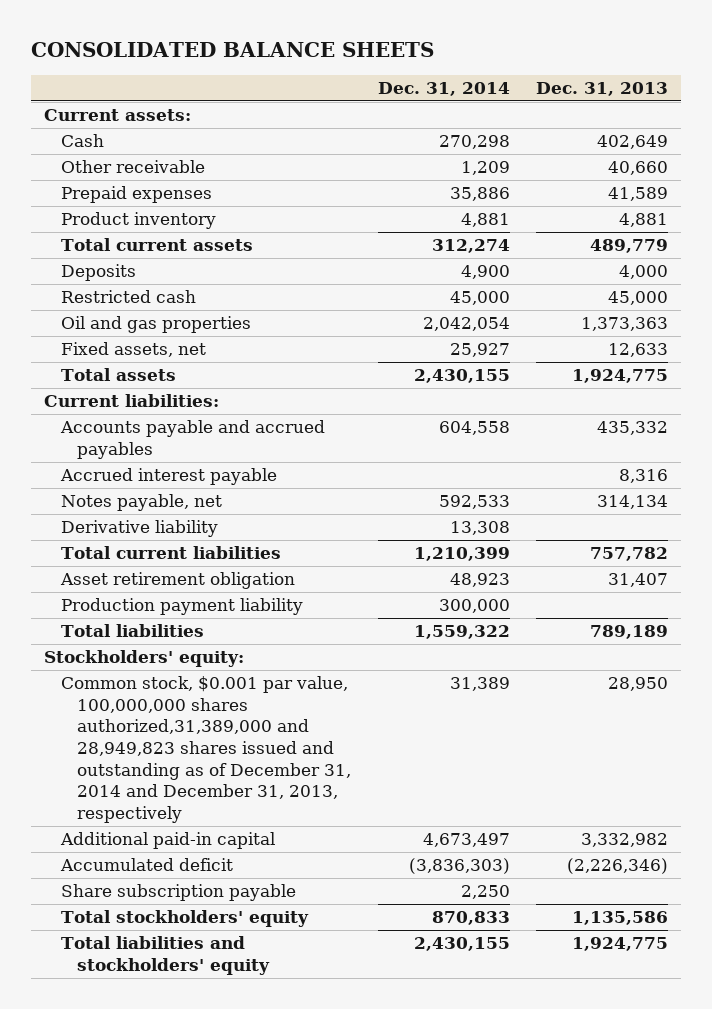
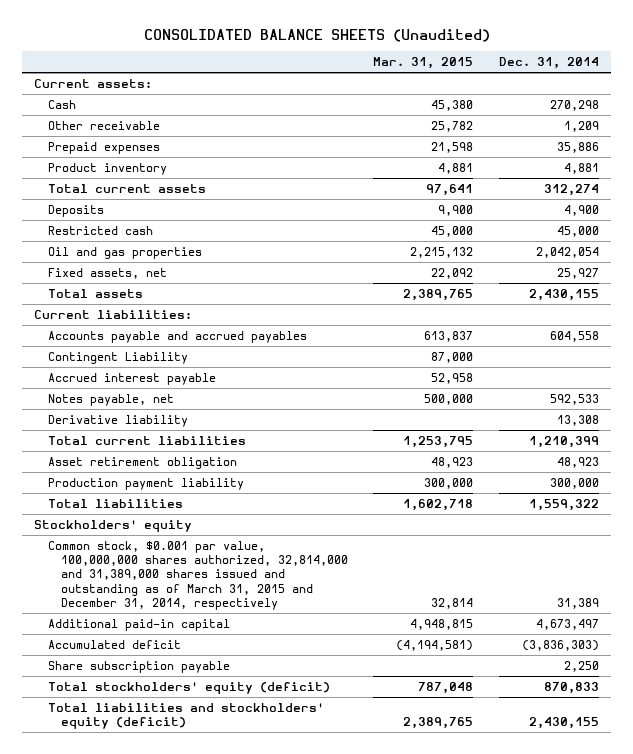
- CONSOLIDATED BALANCE SHEETS
+ CONSOLIDATED BALANCE SHEETS (Unaudited)
- | Dec. 31, 2014 | Dec. 31, 2013
+ | Mar. 31, 2015 | Dec. 31, 2014
+ Contingent Liability | 87,000 |
- Stockholders' equity:
- Common stock, $0.001 par value, 100,000,000 shares authorized,31,389,000 and 28,949,823 shares issued and outstanding as of December 31, 2014 and December 31, 2013, respectively | 31,389 | 28,950
+ Stockholders' equity
+ Common stock, $0.001 par value, 100,000,000 shares authorized, 32,814,000 and 31,389,000 shares issued and outstanding as of March 31, 2015 and December 31, 2014, respectively | 32,814 | 31,389
- Total stockholders' equity | 870,833 | 1,135,586
- Total liabilities and stockholders' equity | 2,430,155 | 1,924,775
+ Total stockholders' equity (deficit) | 787,048 | 870,833
+ Total liabilities and stockholders' equity (deficit) | 2,389,765 | 2,430,155

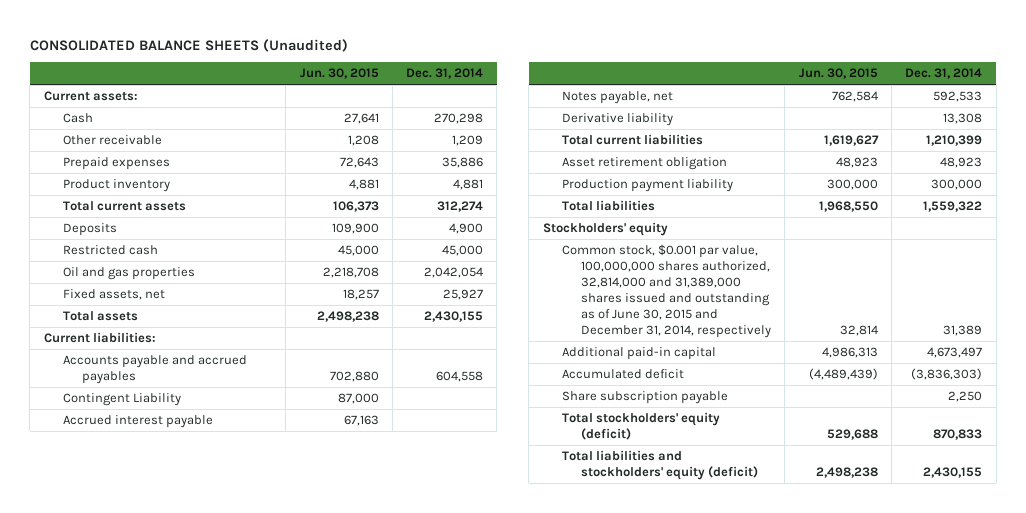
- | Mar. 31, 2015 | Dec. 31, 2014
+ | Jun. 30, 2015 | Dec. 31, 2014
- Common stock, $0.001 par value, 100,000,000 shares authorized, 32,814,000 and 31,389,000 shares issued and outstanding as of March 31, 2015 and December 31, 2014, respectively | 32,814 | 31,389
+ Common stock, $0.001 par value, 100,000,000 shares authorized, 32,814,000 and 31,389,000 shares issued and outstanding as of June 30, 2015 and December 31, 2014, respectively | 32,814 | 31,389

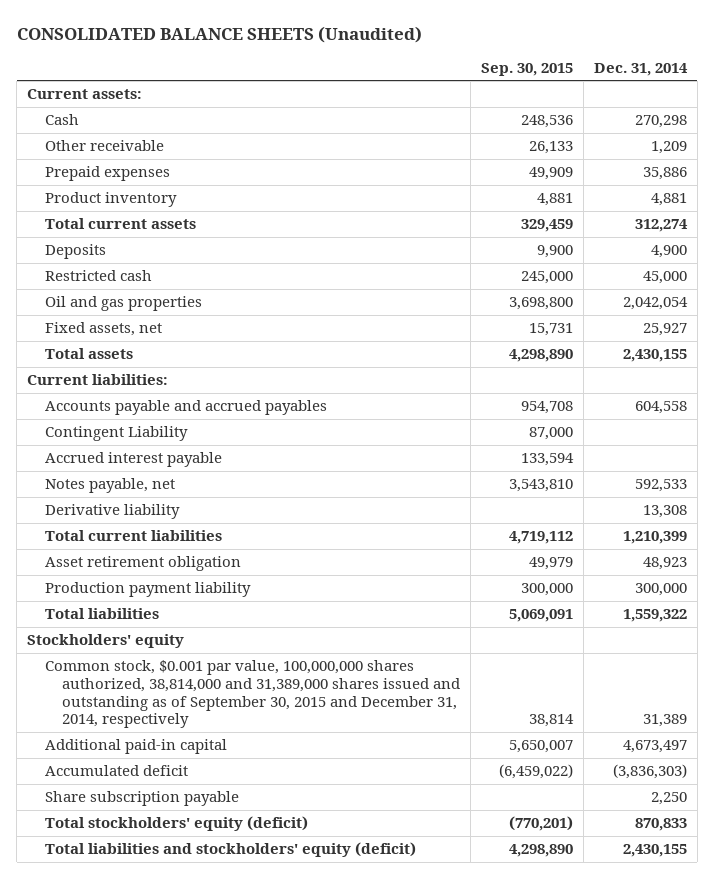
- | Jun. 30, 2015 | Dec. 31, 2014
+ | Sep. 30, 2015 | Dec. 31, 2014
- Common stock, $0.001 par value, 100,000,000 shares authorized, 32,814,000 and 31,389,000 shares issued and outstanding as of June 30, 2015 and December 31, 2014, respectively | 32,814 | 31,389
+ Common stock, $0.001 par value, 100,000,000 shares authorized, 38,814,000 and 31,389,000 shares issued and outstanding as of September 30, 2015 and December 31, 2014, respectively | 38,814 | 31,389

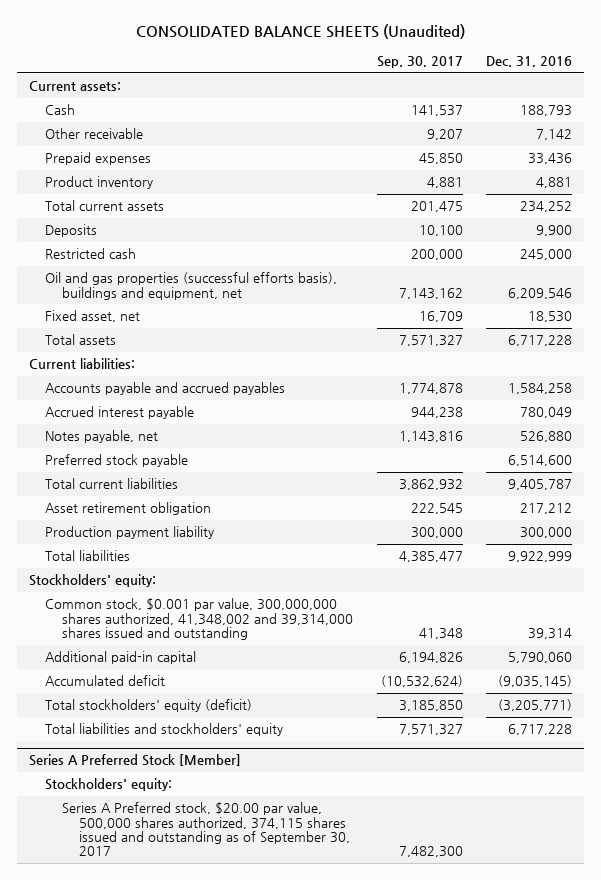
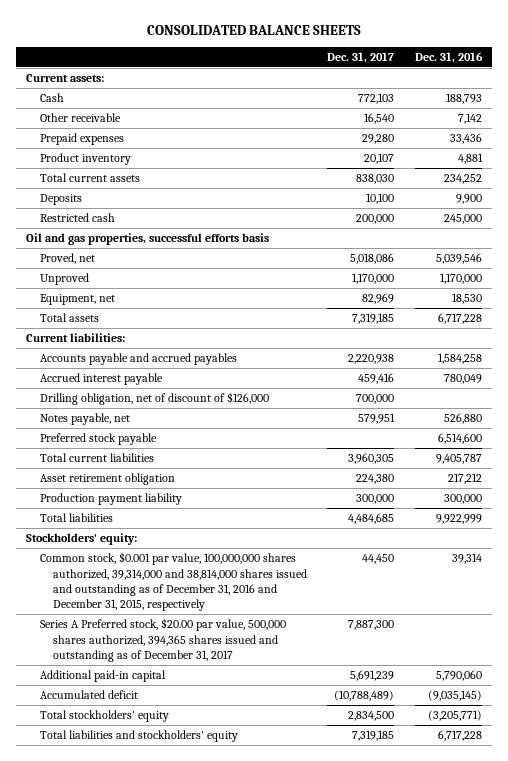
- CONSOLIDATED BALANCE SHEETS (Unaudited)
+ CONSOLIDATED BALANCE SHEETS
- | Sep. 30, 2017 | Dec. 31, 2016
+ | Dec. 31, 2017 | Dec. 31, 2016
- Oil and gas properties (successful efforts basis), buildings and equipment, net | 7,143,162 | 6,209,546
- Fixed asset, net | 16,709 | 18,530
+ Oil and gas properties, successful efforts basis
+ Proved, net | 5,018,086 | 5,039,546
+ Unproved | 1,170,000 | 1,170,000
+ Equipment, net | 82,969 | 18,530
+ Drilling obligation, net of discount of $126,000 | 700,000 |
- Common stock, $0.001 par value, 300,000,000 shares authorized, 41,348,002 and 39,314,000 shares issued and outstanding | 41,348 | 39,314
+ Common stock, $0.001 par value, 100,000,000 shares authorized, 39,314,000 and 38,814,000 shares issued and outstanding as of December 31, 2016 and December 31, 2015, respectively | 44,450 | 39,314
+ Series A Preferred stock, $20.00 par value, 500,000 shares authorized, 394,365 shares issued and outstanding as of December 31, 2017 | 7,887,300 |
- Total stockholders' equity (deficit) | 3,185,850 | (3,205,771)
+ Total stockholders' equity | 2,834,500 | (3,205,771)
- Series A Preferred Stock [Member]
- Stockholders' equity:
- Series A Preferred stock, $20.00 par value, 500,000 shares authorized, 374,115 shares issued and outstanding as of September 30, 2017 | 7,482,300 |

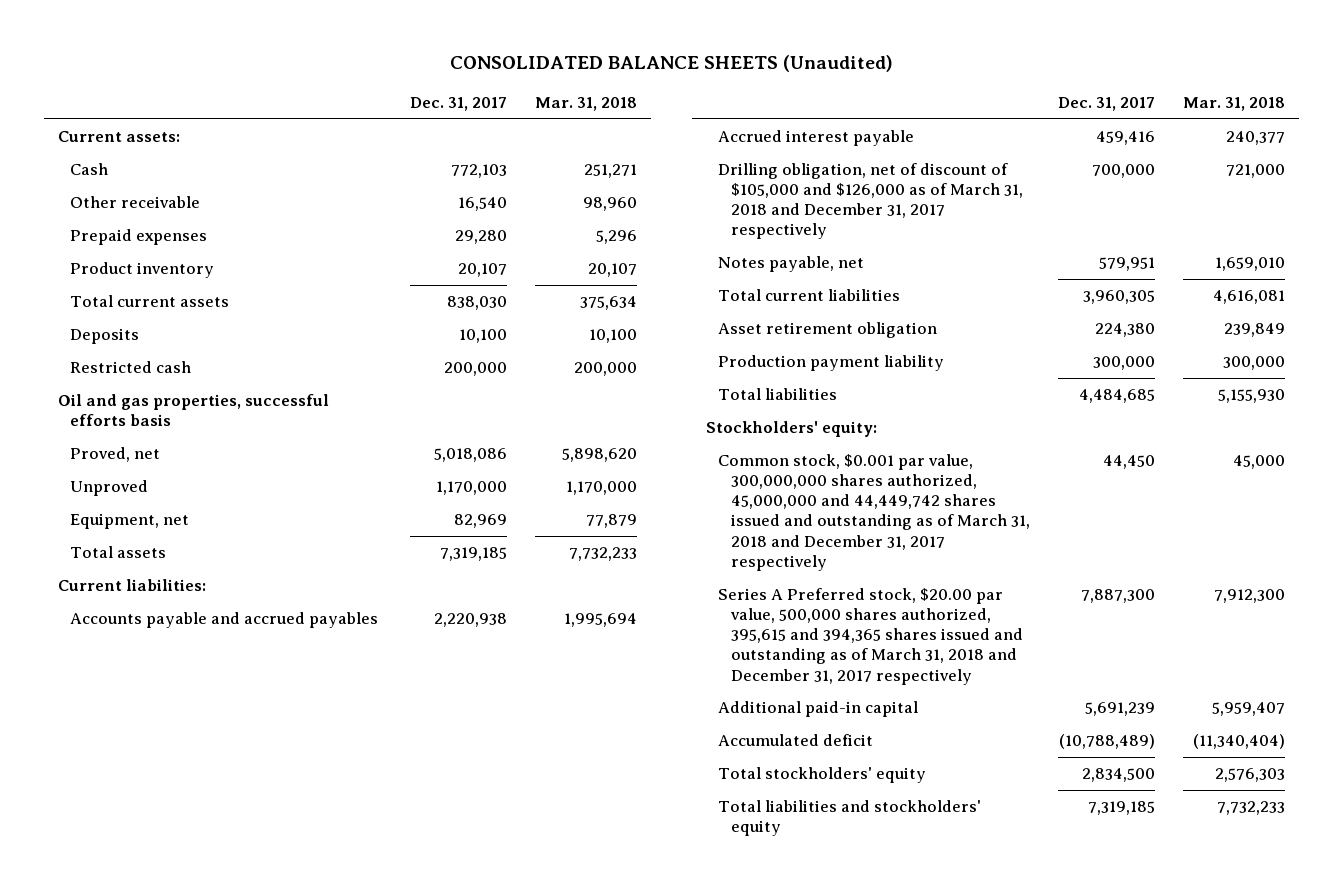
- CONSOLIDATED BALANCE SHEETS
+ CONSOLIDATED BALANCE SHEETS (Unaudited)
- | Dec. 31, 2017 | Dec. 31, 2016
+ | Dec. 31, 2017 | Mar. 31, 2018
- Drilling obligation, net of discount of $126,000 | 700,000 |
+ Drilling obligation, net of discount of $105,000 and $126,000 as of March 31, 2018 and December 31, 2017 respectively | 700,000 | 721,000
- Preferred stock payable | | 6,514,600
- Common stock, $0.001 par value, 100,000,000 shares authorized, 39,314,000 and 38,814,000 shares issued and outstanding as of December 31, 2016 and December 31, 2015, respectively | 44,450 | 39,314
- Series A Preferred stock, $20.00 par value, 500,000 shares authorized, 394,365 shares issued and outstanding as of December 31, 2017 | 7,887,300 |
+ Common stock, $0.001 par value, 300,000,000 shares authorized, 45,000,000 and 44,449,742 shares issued and outstanding as of March 31, 2018 and December 31, 2017 respectively | 44,450 | 45,000
+ Series A Preferred stock, $20.00 par value, 500,000 shares authorized, 395,615 and 394,365 shares issued and outstanding as of March 31, 2018 and December 31, 2017 respectively | 7,887,300 | 7,912,300

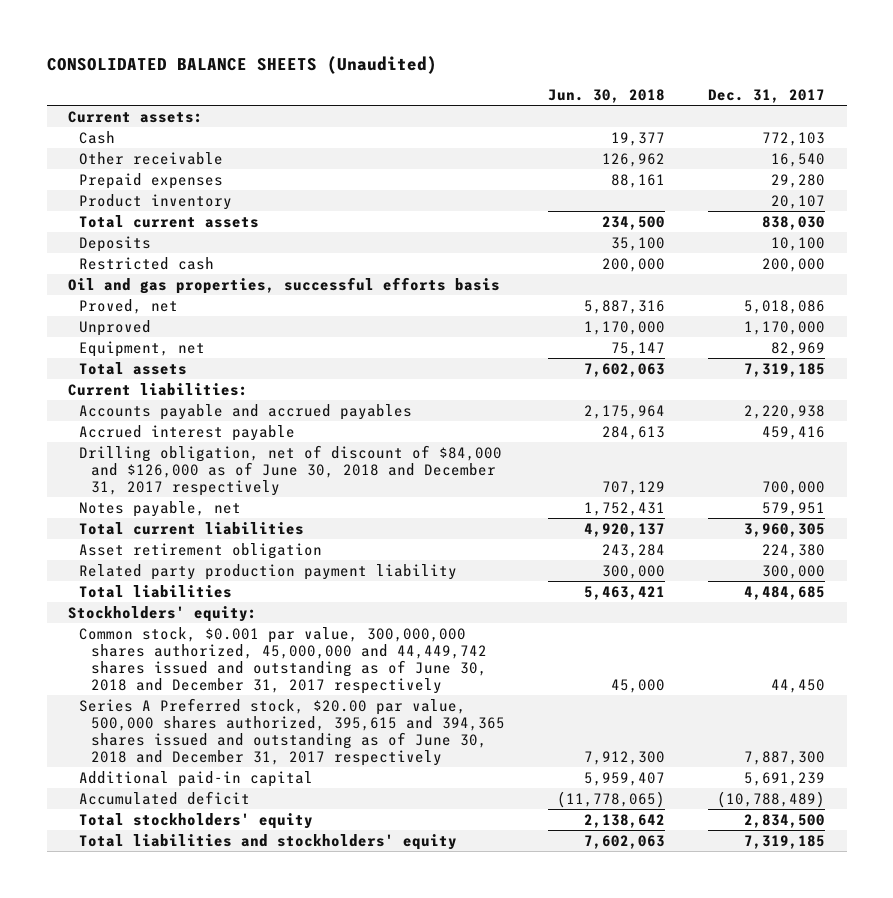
- | Dec. 31, 2017 | Mar. 31, 2018
+ | Jun. 30, 2018 | Dec. 31, 2017
- Drilling obligation, net of discount of $105,000 and $126,000 as of March 31, 2018 and December 31, 2017 respectively | 700,000 | 721,000
+ Drilling obligation, net of discount of $84,000 and $126,000 as of June 30, 2018 and December 31, 2017 respectively | 707,129 | 700,000
- Production payment liability | 300,000 | 300,000
+ Related party production payment liability | 300,000 | 300,000
- Common stock, $0.001 par value, 300,000,000 shares authorized, 45,000,000 and 44,449,742 shares issued and outstanding as of March 31, 2018 and December 31, 2017 respectively | 44,450 | 45,000
- Series A Preferred stock, $20.00 par value, 500,000 shares authorized, 395,615 and 394,365 shares issued and outstanding as of March 31, 2018 and December 31, 2017 respectively | 7,887,300 | 7,912,300
+ Common stock, $0.001 par value, 300,000,000 shares authorized, 45,000,000 and 44,449,742 shares issued and outstanding as of June 30, 2018 and December 31, 2017 respectively | 45,000 | 44,450
+ Series A Preferred stock, $20.00 par value, 500,000 shares authorized, 395,615 and 394,365 shares issued and outstanding as of June 30, 2018 and December 31, 2017 respectively | 7,912,300 | 7,887,300

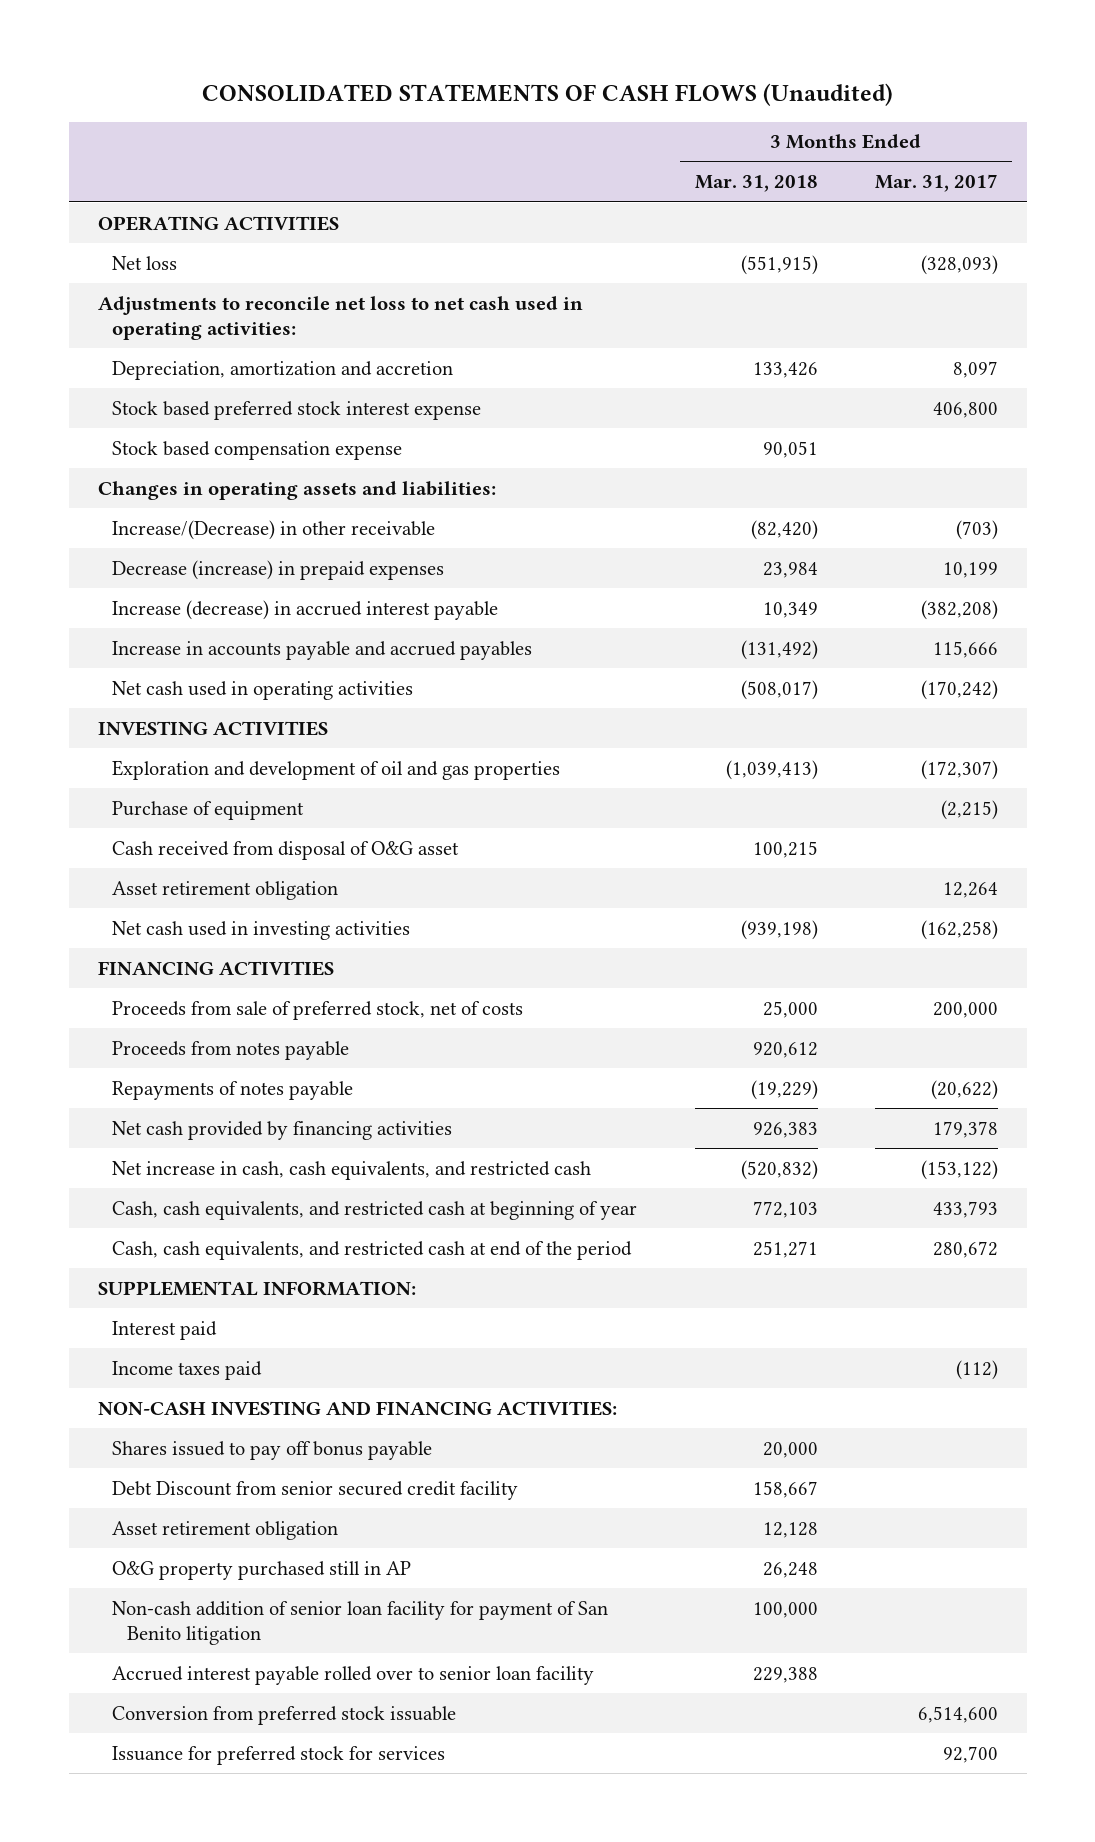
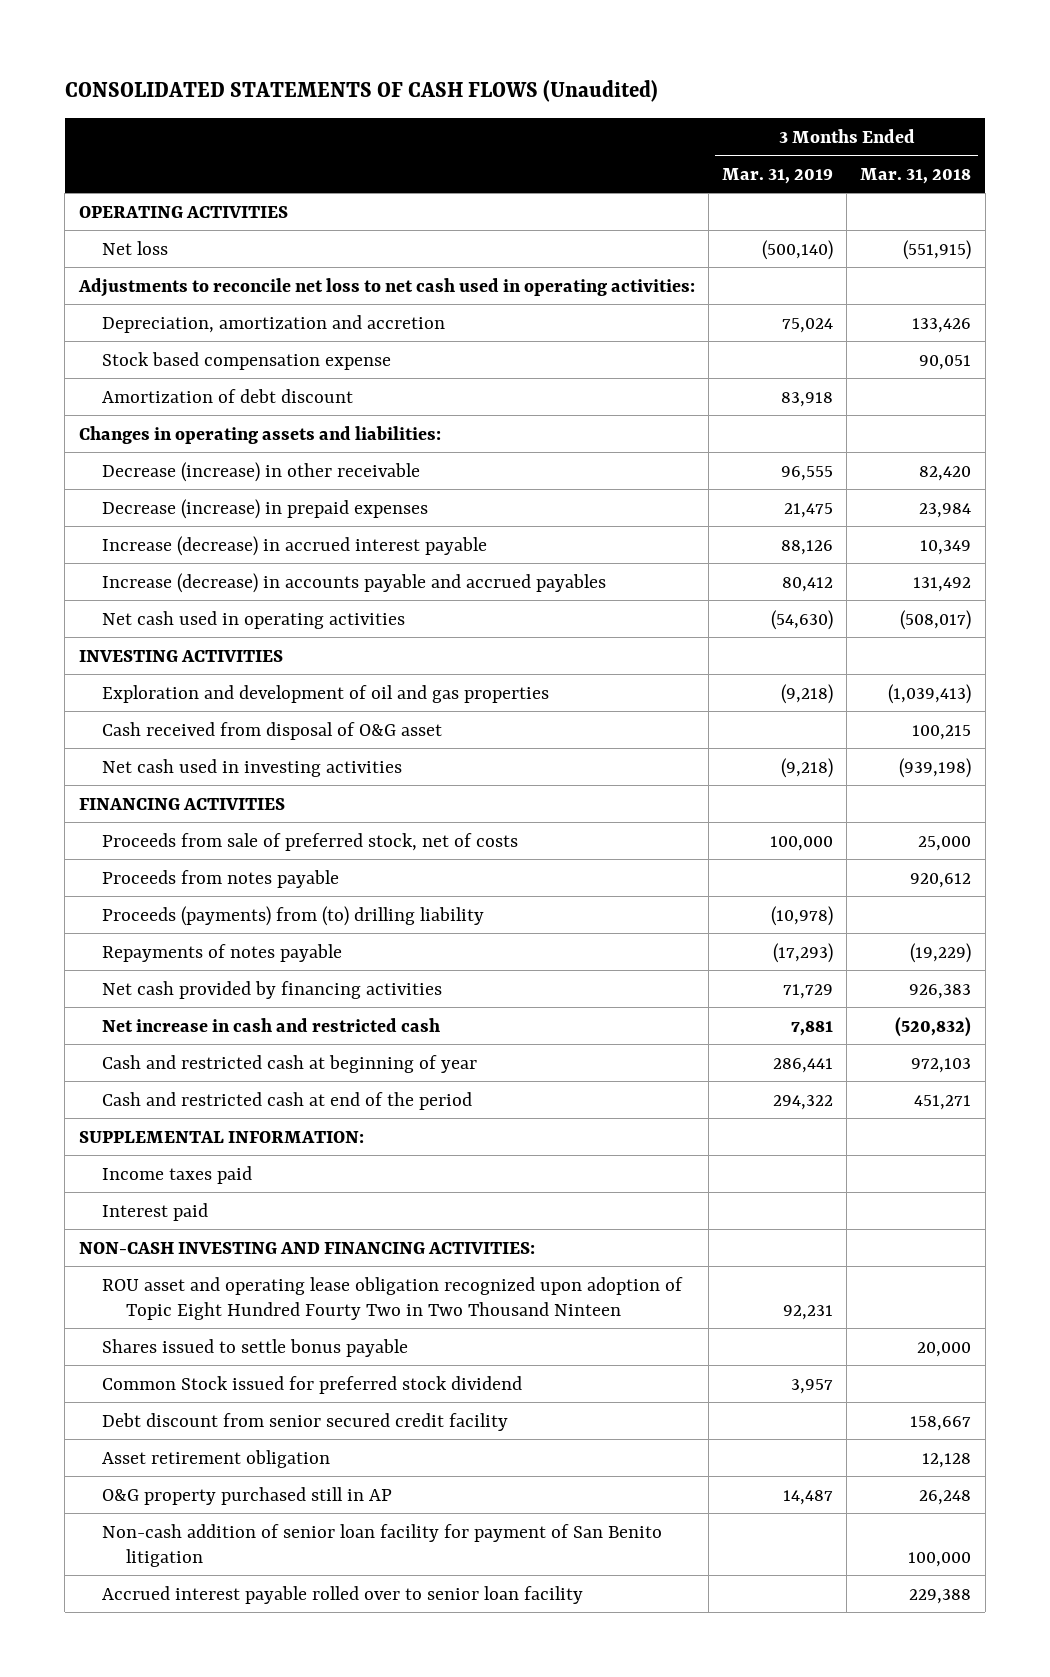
- | 3 Months Ended Mar. 31, 2018 | 3 Months Ended Mar. 31, 2017
+ | 3 Months Ended Mar. 31, 2019 | 3 Months Ended Mar. 31, 2018
- Stock based preferred stock interest expense | | 406,800
+ Amortization of debt discount | 83,918 |
- Increase/(Decrease) in other receivable | (82,420) | (703)
+ Decrease (increase) in other receivable | 96,555 | 82,420
- Increase in accounts payable and accrued payables | (131,492) | 115,666
+ Increase (decrease) in accounts payable and accrued payables | 80,412 | 131,492
- Purchase of equipment | | (2,215)
- Asset retirement obligation | | 12,264
+ Proceeds (payments) from (to) drilling liability | (10,978) |
- Net increase in cash, cash equivalents, and restricted cash | (520,832) | (153,122)
- Cash, cash equivalents, and restricted cash at beginning of year | 772,103 | 433,793
- Cash, cash equivalents, and restricted cash at end of the period | 251,271 | 280,672
+ Net increase in cash and restricted cash | 7,881 | (520,832)
+ Cash and restricted cash at beginning of year | 286,441 | 972,103
+ Cash and restricted cash at end of the period | 294,322 | 451,271
moved down: Interest paid
- Shares issued to pay off bonus payable | 20,000 |
- Debt Discount from senior secured credit facility | 158,667 |
+ ROU asset and operating lease obligation recognized upon adoption of Topic Eight Hundred Fourty Two in Two Thousand Ninteen | 92,231 |
+ Shares issued to settle bonus payable | | 20,000
+ Common Stock issued for preferred stock dividend | 3,957 |
+ Debt discount from senior secured credit facility | | 158,667
- Conversion from preferred stock issuable | | 6,514,600
- Issuance for preferred stock for services | | 92,700

